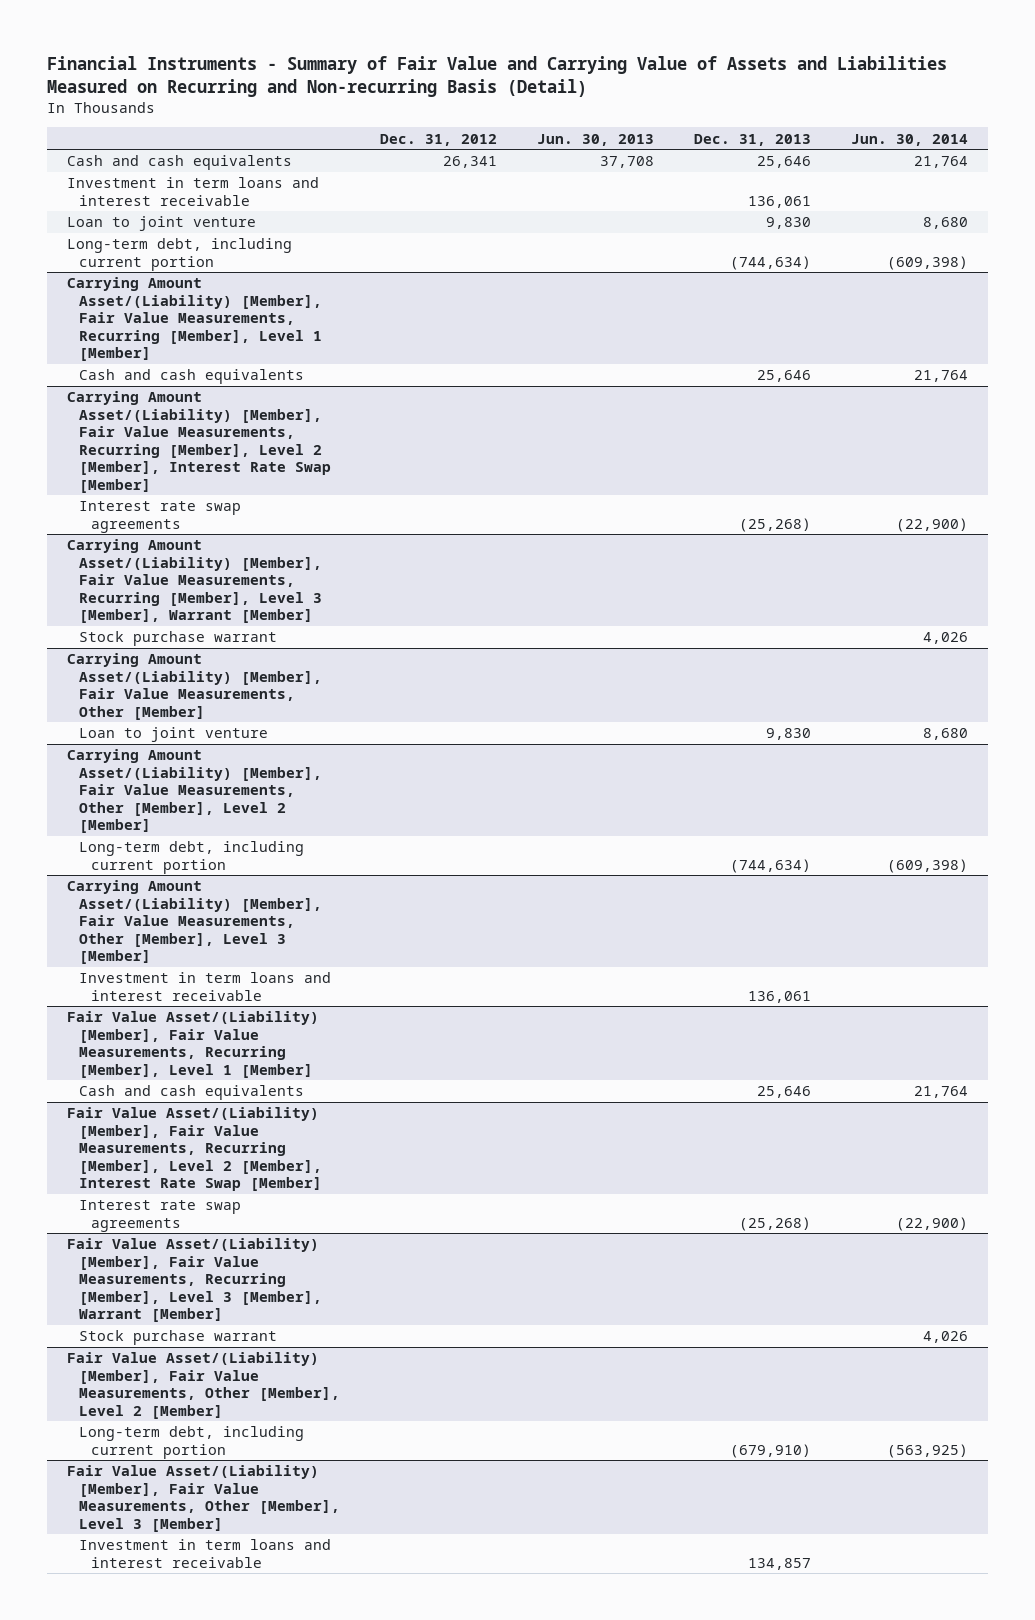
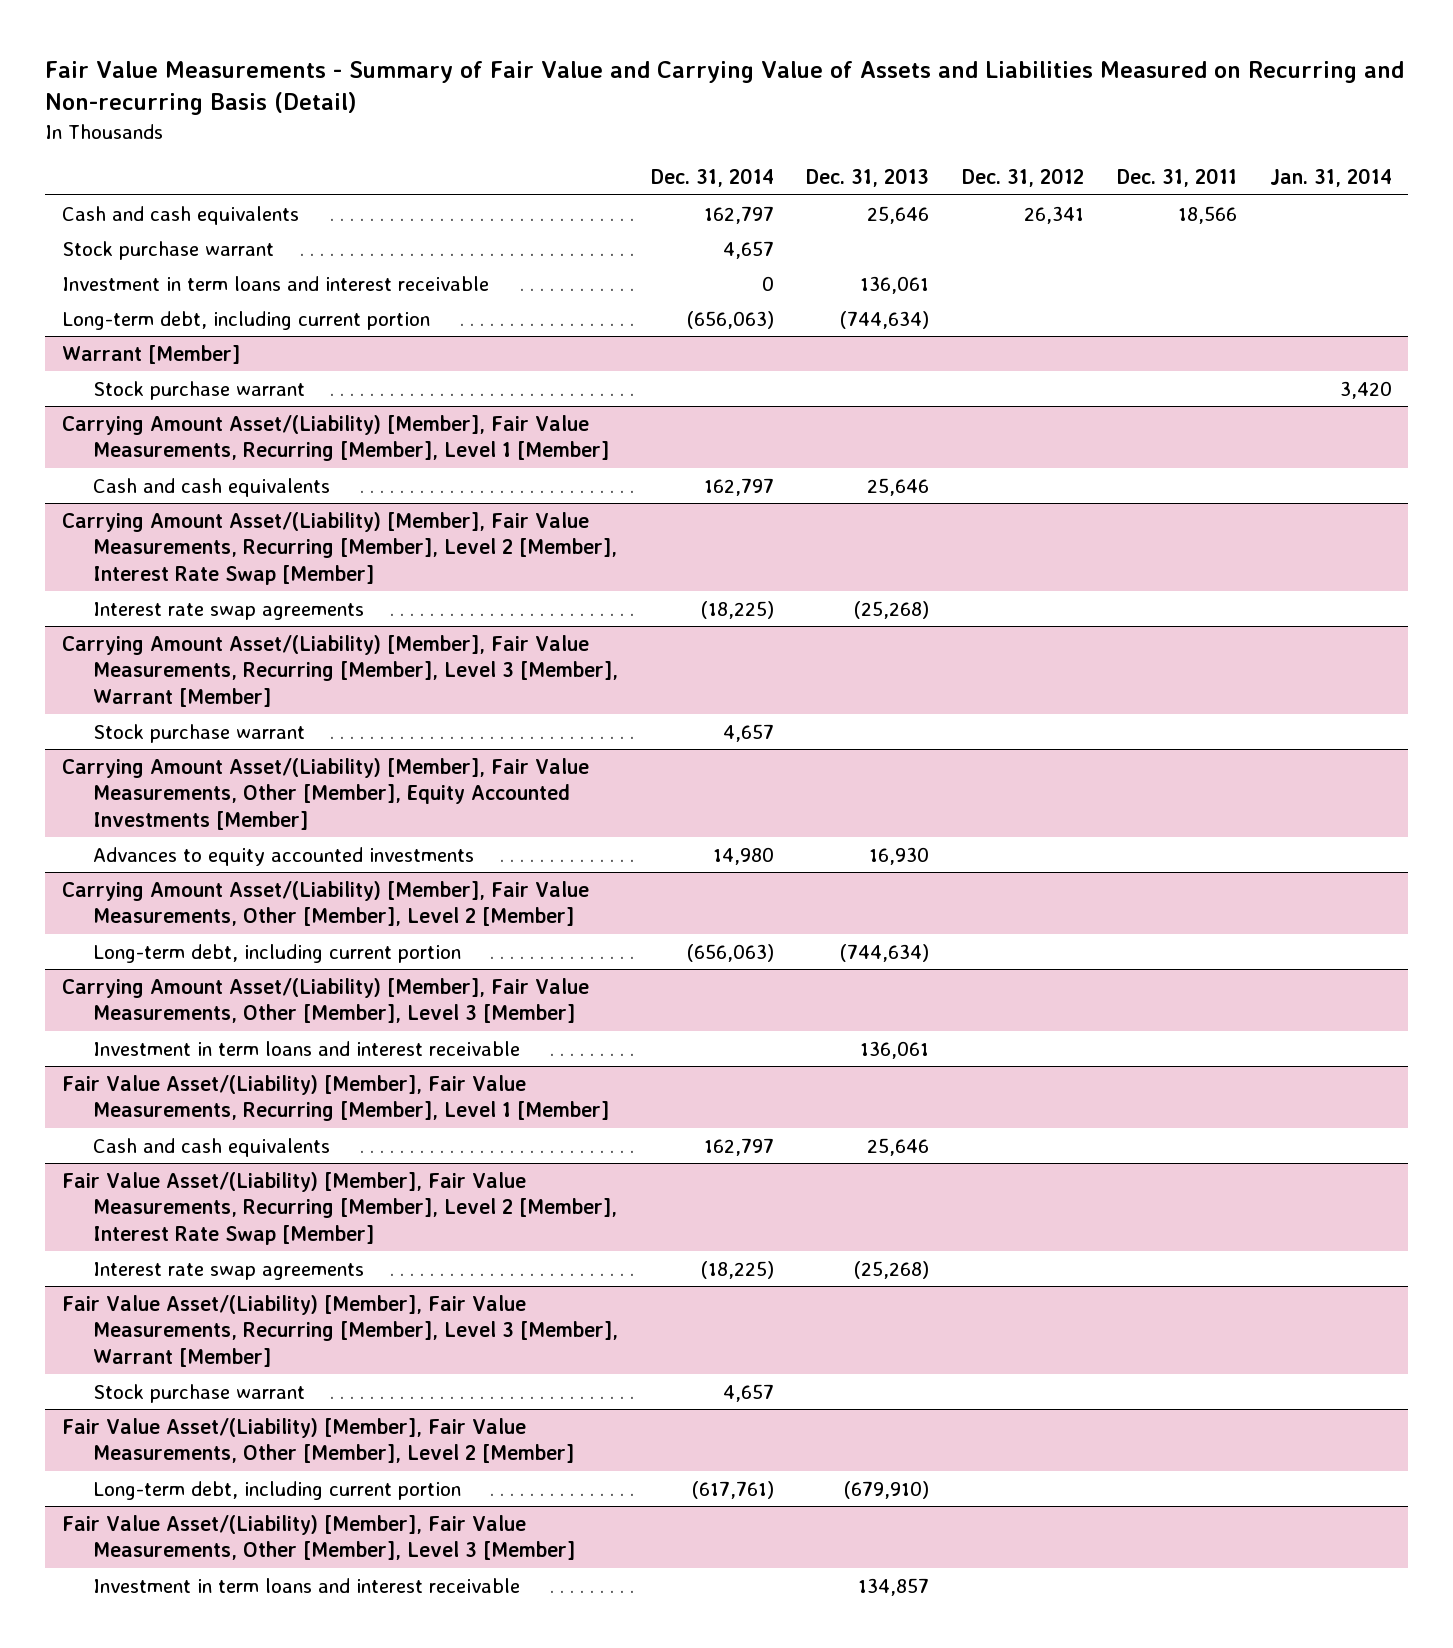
- Financial Instruments - Summary of Fair Value and Carrying Value of Assets and Liabilities Measured on Recurring and Non-recurring Basis (Detail)
+ Fair Value Measurements - Summary of Fair Value and Carrying Value of Assets and Liabilities Measured on Recurring and Non-recurring Basis (Detail)
- | Dec. 31, 2012 | Jun. 30, 2013 | Dec. 31, 2013 | Jun. 30, 2014
+ | Dec. 31, 2014 | Dec. 31, 2013 | Dec. 31, 2012 | Dec. 31, 2011 | Jan. 31, 2014
+ Stock purchase warrant | 4,657 | | | |
- Loan to joint venture | | | 9,830 | 8,680
+ Warrant [Member]
+ Stock purchase warrant | | | | | 3,420
- Carrying Amount Asset/(Liability) [Member], Fair Value Measurements, Other [Member]
- Loan to joint venture | | | 9,830 | 8,680
+ Carrying Amount Asset/(Liability) [Member], Fair Value Measurements, Other [Member], Equity Accounted Investments [Member]
+ Advances to equity accounted investments | 14,980 | 16,930 | | |

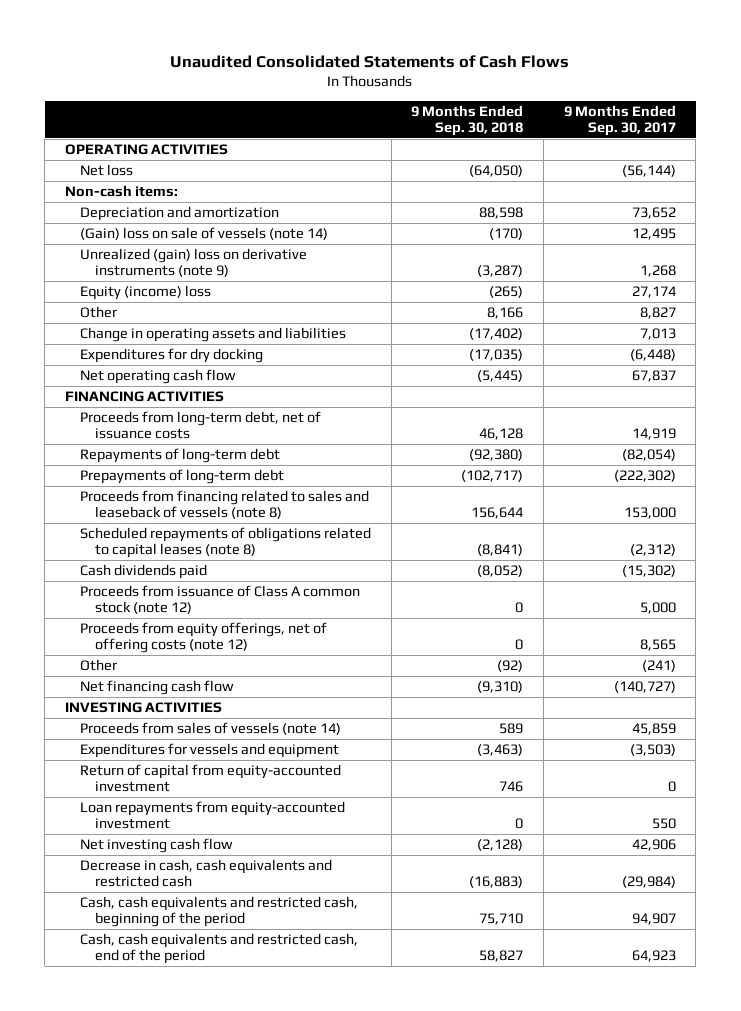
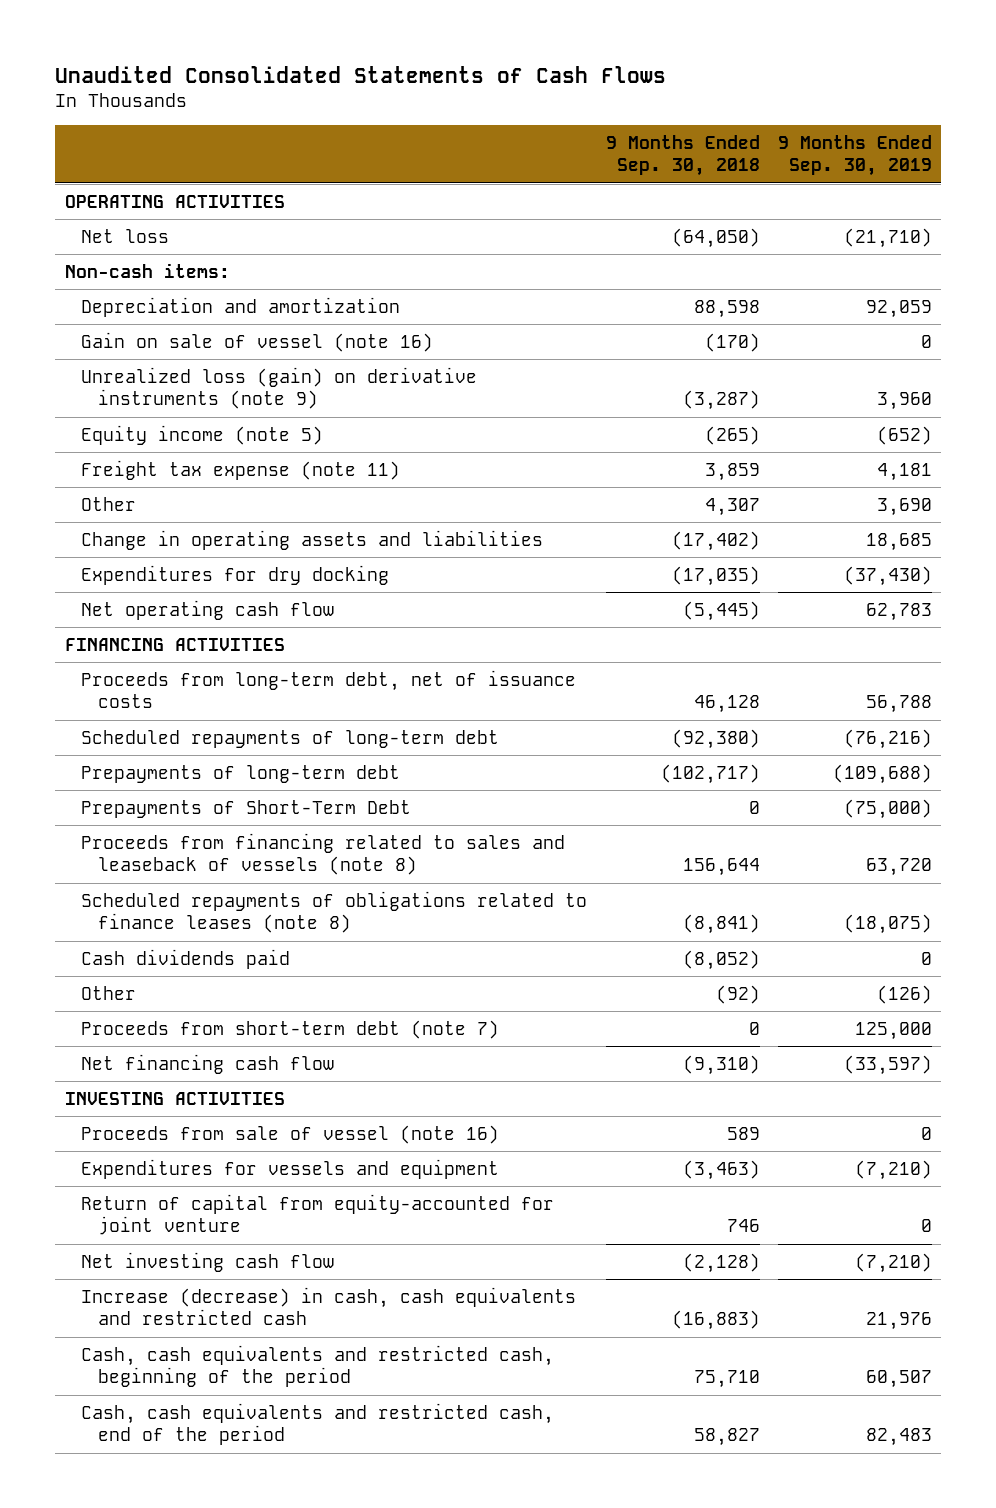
- | 9 Months Ended Sep. 30, 2018 | 9 Months Ended Sep. 30, 2017
+ | 9 Months Ended Sep. 30, 2018 | 9 Months Ended Sep. 30, 2019
- (Gain) loss on sale of vessels (note 14) | (170) | 12,495
- Unrealized (gain) loss on derivative instruments (note 9) | (3,287) | 1,268
- Equity (income) loss | (265) | 27,174
- Other | 8,166 | 8,827
+ Gain on sale of vessel (note 16) | (170) | 0
+ Unrealized loss (gain) on derivative instruments (note 9) | (3,287) | 3,960
+ Equity income (note 5) | (265) | (652)
+ Freight tax expense (note 11) | 3,859 | 4,181
+ Other | 4,307 | 3,690
- Repayments of long-term debt | (92,380) | (82,054)
+ Scheduled repayments of long-term debt | (92,380) | (76,216)
+ Prepayments of Short-Term Debt | 0 | (75,000)
- Scheduled repayments of obligations related to capital leases (note 8) | (8,841) | (2,312)
+ Scheduled repayments of obligations related to finance leases (note 8) | (8,841) | (18,075)
- Proceeds from issuance of Class A common stock (note 12) | 0 | 5,000
- Proceeds from equity offerings, net of offering costs (note 12) | 0 | 8,565
+ Proceeds from short-term debt (note 7) | 0 | 125,000
- Proceeds from sales of vessels (note 14) | 589 | 45,859
+ Proceeds from sale of vessel (note 16) | 589 | 0
- Return of capital from equity-accounted investment | 746 | 0
- Loan repayments from equity-accounted investment | 0 | 550
+ Return of capital from equity-accounted for joint venture | 746 | 0
- Decrease in cash, cash equivalents and restricted cash | (16,883) | (29,984)
+ Increase (decrease) in cash, cash equivalents and restricted cash | (16,883) | 21,976

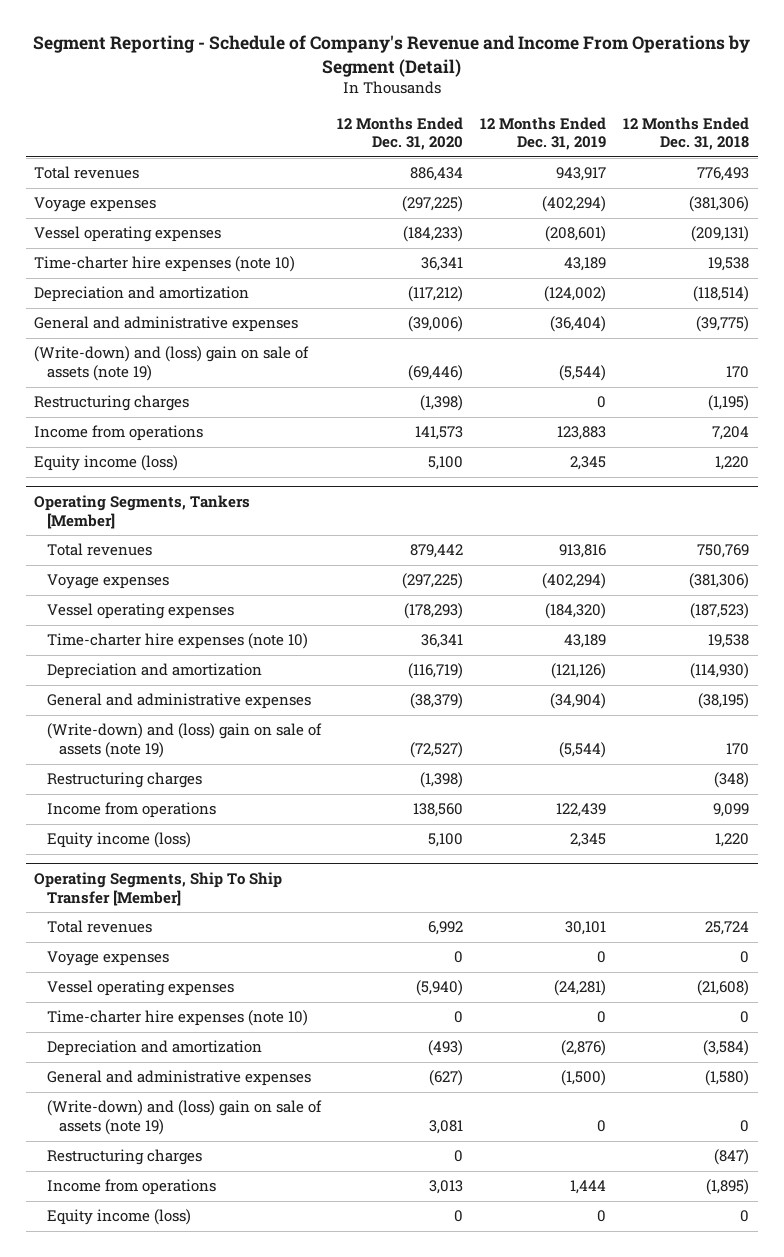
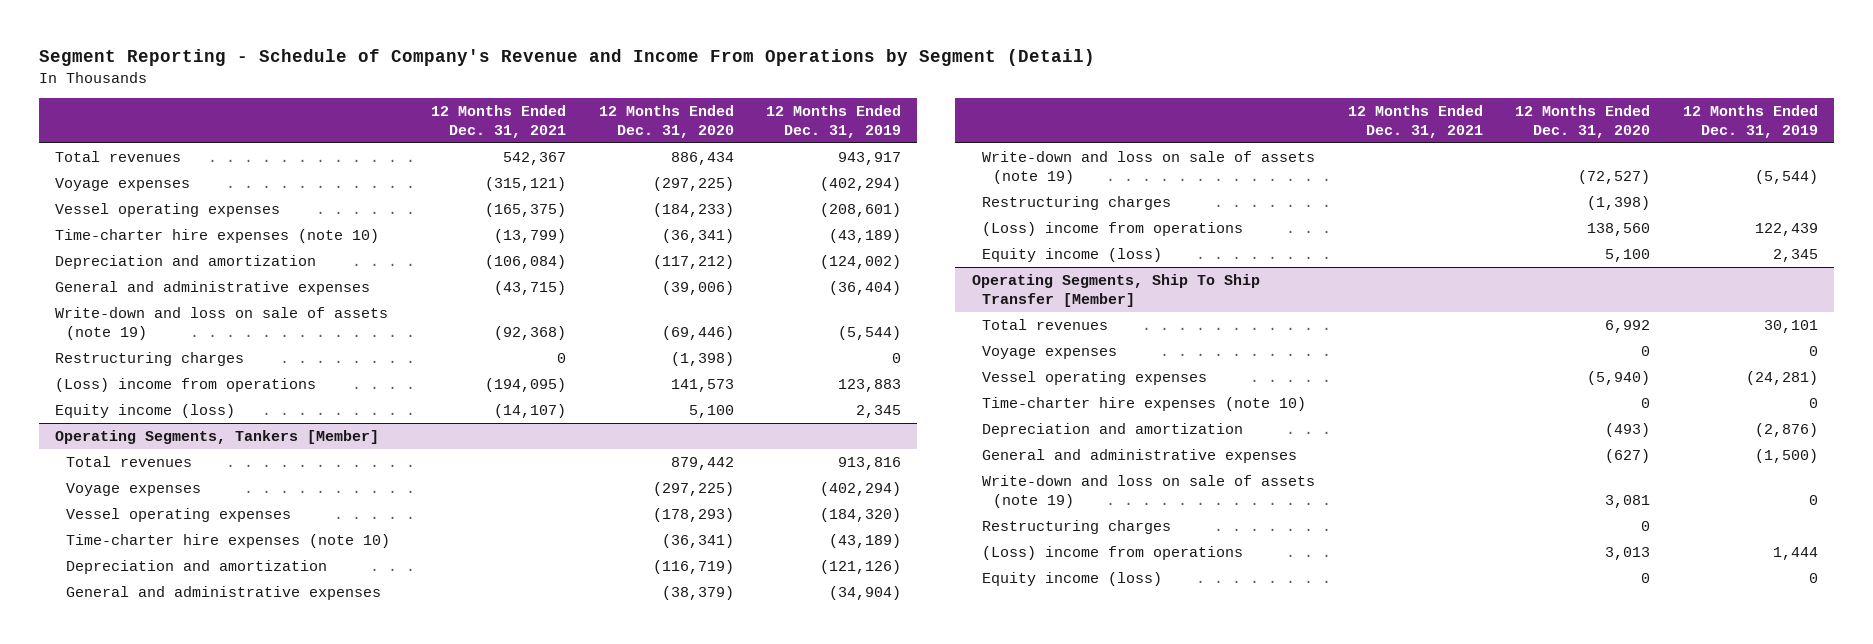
- | 12 Months Ended Dec. 31, 2020 | 12 Months Ended Dec. 31, 2019 | 12 Months Ended Dec. 31, 2018
+ | 12 Months Ended Dec. 31, 2021 | 12 Months Ended Dec. 31, 2020 | 12 Months Ended Dec. 31, 2019
- Time-charter hire expenses (note 10) | 36,341 | 43,189 | 19,538
+ Time-charter hire expenses (note 10) | (13,799) | (36,341) | (43,189)
- (Write-down) and (loss) gain on sale of assets (note 19) | (69,446) | (5,544) | 170
+ Write-down and loss on sale of assets (note 19) | (92,368) | (69,446) | (5,544)
- Income from operations | 141,573 | 123,883 | 7,204
+ (Loss) income from operations | (194,095) | 141,573 | 123,883
@ Operating Segments, Tankers [Member]
- Time-charter hire expenses (note 10) | 36,341 | 43,189 | 19,538
+ Time-charter hire expenses (note 10) | | (36,341) | (43,189)
- (Write-down) and (loss) gain on sale of assets (note 19) | (72,527) | (5,544) | 170
+ Write-down and loss on sale of assets (note 19) | | (72,527) | (5,544)
- Income from operations | 138,560 | 122,439 | 9,099
+ (Loss) income from operations | | 138,560 | 122,439
@ Operating Segments, Ship To Ship Transfer [Member]
- (Write-down) and (loss) gain on sale of assets (note 19) | 3,081 | 0 | 0
+ Write-down and loss on sale of assets (note 19) | | 3,081 | 0
- Income from operations | 3,013 | 1,444 | (1,895)
+ (Loss) income from operations | | 3,013 | 1,444

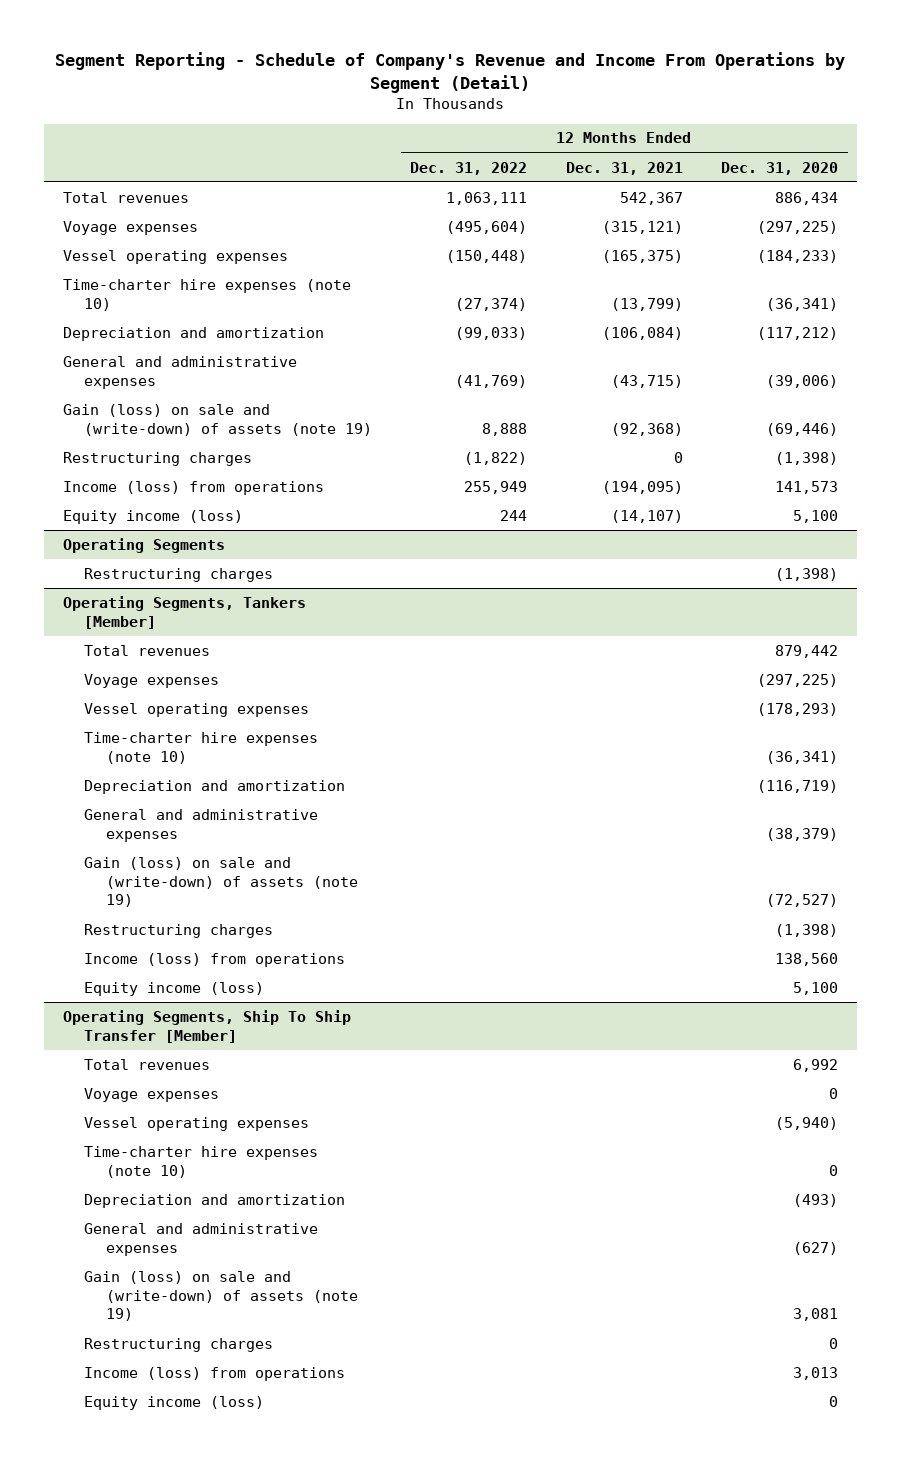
- | 12 Months Ended Dec. 31, 2021 | 12 Months Ended Dec. 31, 2020 | 12 Months Ended Dec. 31, 2019
+ | 12 Months Ended Dec. 31, 2022 | 12 Months Ended Dec. 31, 2021 | 12 Months Ended Dec. 31, 2020
- Write-down and loss on sale of assets (note 19) | (92,368) | (69,446) | (5,544)
+ Gain (loss) on sale and (write-down) of assets (note 19) | 8,888 | (92,368) | (69,446)
- (Loss) income from operations | (194,095) | 141,573 | 123,883
+ Income (loss) from operations | 255,949 | (194,095) | 141,573
+ Operating Segments
+ Restructuring charges | | | (1,398)
@ Operating Segments, Tankers [Member]
- Write-down and loss on sale of assets (note 19) | | (72,527) | (5,544)
+ Gain (loss) on sale and (write-down) of assets (note 19) | | | (72,527)
- (Loss) income from operations | | 138,560 | 122,439
+ Income (loss) from operations | | | 138,560
@ Operating Segments, Ship To Ship Transfer [Member]
- Write-down and loss on sale of assets (note 19) | | 3,081 | 0
+ Gain (loss) on sale and (write-down) of assets (note 19) | | | 3,081
- (Loss) income from operations | | 3,013 | 1,444
+ Income (loss) from operations | | | 3,013

